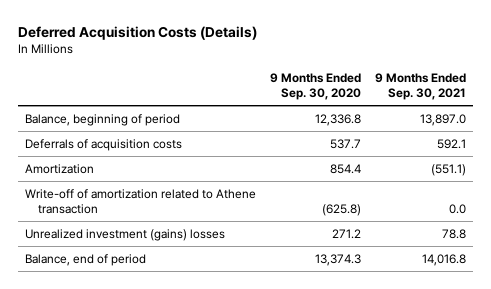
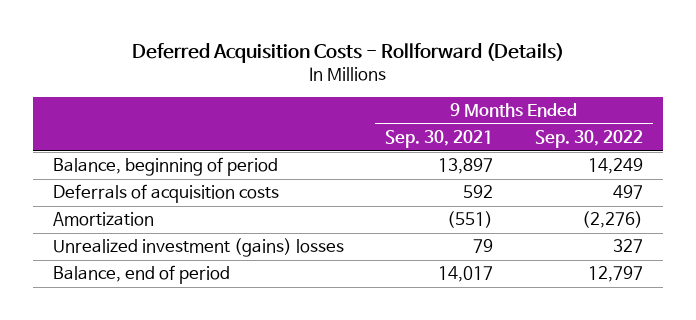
- Deferred Acquisition Costs (Details)
+ Deferred Acquisition Costs - Rollforward (Details)
- | 9 Months Ended Sep. 30, 2020 | 9 Months Ended Sep. 30, 2021
+ | 9 Months Ended Sep. 30, 2021 | 9 Months Ended Sep. 30, 2022
- Balance, beginning of period | 12,336.8 | 13,897.0
- Deferrals of acquisition costs | 537.7 | 592.1
- Amortization | 854.4 | (551.1)
- Write-off of amortization related to Athene transaction | (625.8) | 0.0
- Unrealized investment (gains) losses | 271.2 | 78.8
- Balance, end of period | 13,374.3 | 14,016.8
+ Balance, beginning of period | 13,897 | 14,249
+ Deferrals of acquisition costs | 592 | 497
+ Amortization | (551) | (2,276)
+ Unrealized investment (gains) losses | 79 | 327
+ Balance, end of period | 14,017 | 12,797

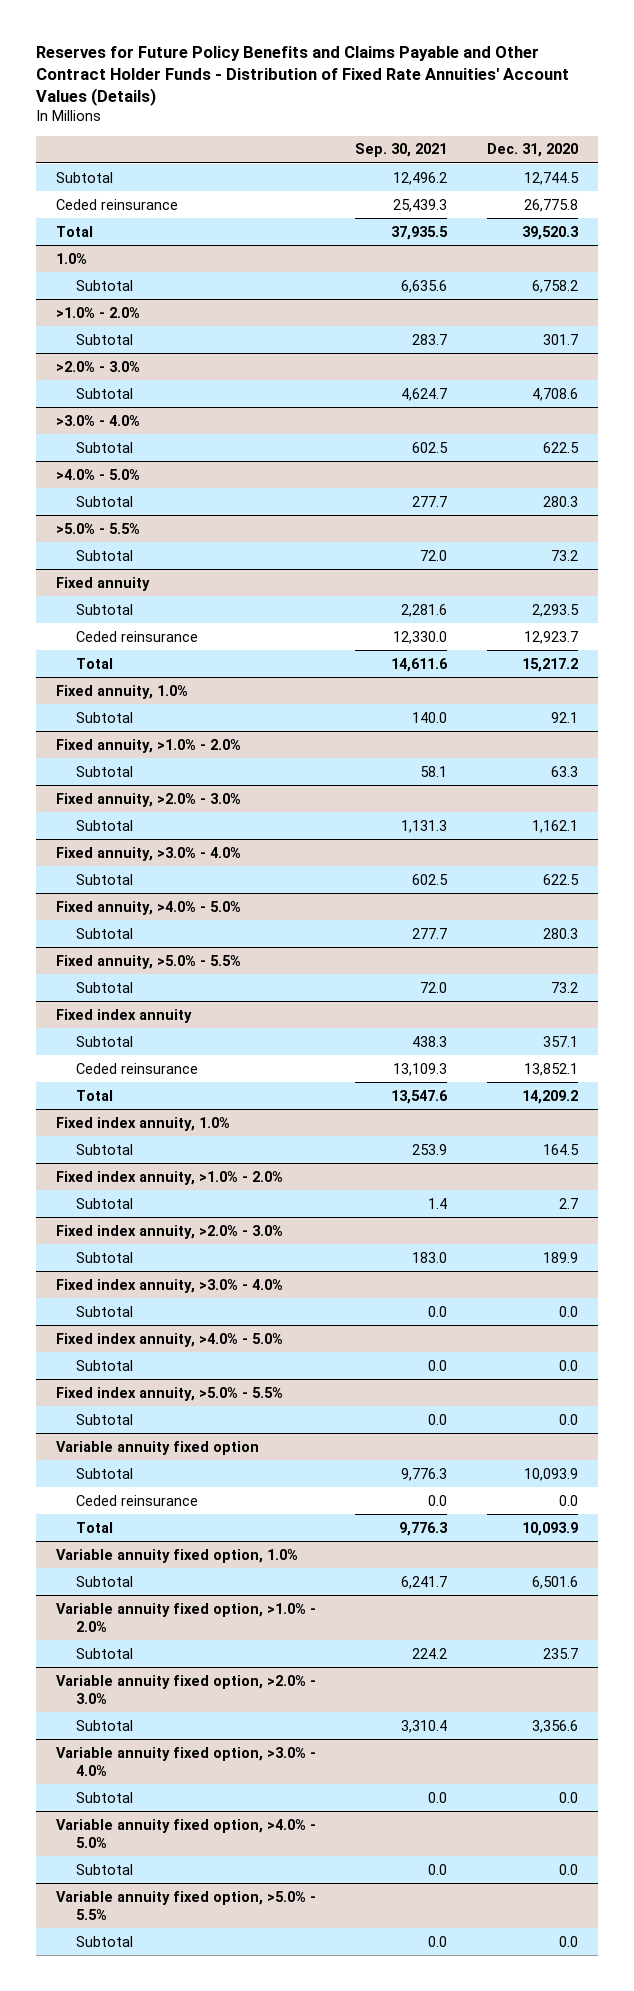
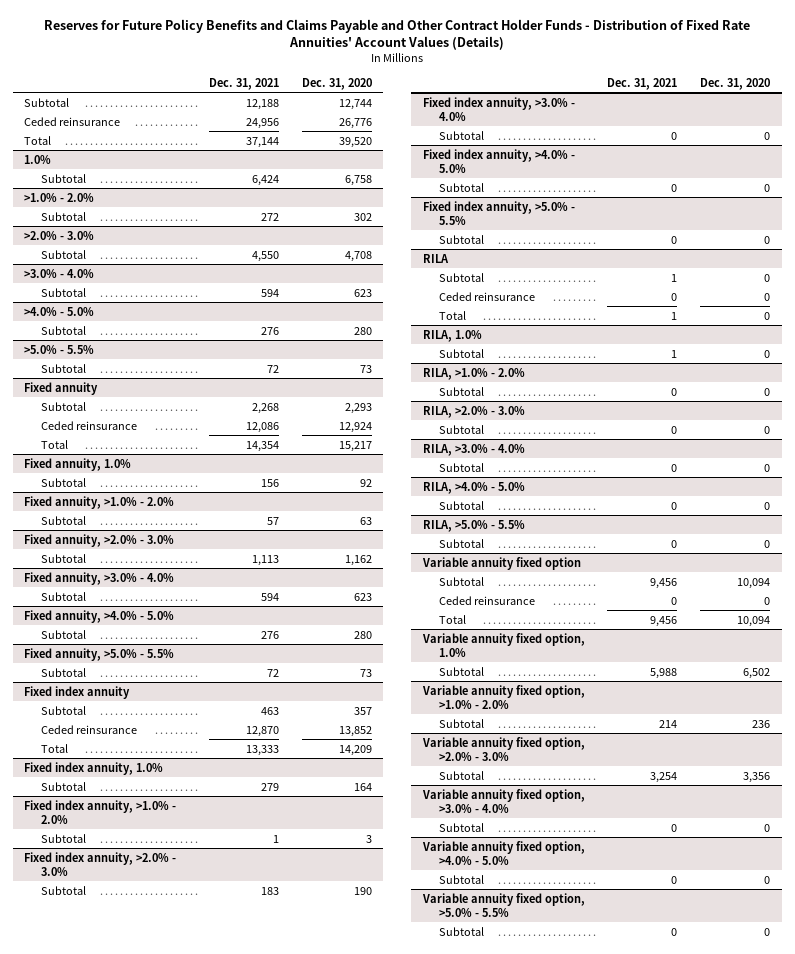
- | Sep. 30, 2021 | Dec. 31, 2020
+ | Dec. 31, 2021 | Dec. 31, 2020
- Subtotal | 12,496.2 | 12,744.5
- Ceded reinsurance | 25,439.3 | 26,775.8
- Total | 37,935.5 | 39,520.3
+ Subtotal | 12,188 | 12,744
+ Ceded reinsurance | 24,956 | 26,776
+ Total | 37,144 | 39,520
@ 1.0%
- Subtotal | 6,635.6 | 6,758.2
+ Subtotal | 6,424 | 6,758
@ >1.0% - 2.0%
- Subtotal | 283.7 | 301.7
+ Subtotal | 272 | 302
@ >2.0% - 3.0%
- Subtotal | 4,624.7 | 4,708.6
+ Subtotal | 4,550 | 4,708
@ >3.0% - 4.0%
- Subtotal | 602.5 | 622.5
+ Subtotal | 594 | 623
@ >4.0% - 5.0%
- Subtotal | 277.7 | 280.3
+ Subtotal | 276 | 280
@ >5.0% - 5.5%
- Subtotal | 72.0 | 73.2
+ Subtotal | 72 | 73
@ Fixed annuity
- Subtotal | 2,281.6 | 2,293.5
- Ceded reinsurance | 12,330.0 | 12,923.7
- Total | 14,611.6 | 15,217.2
+ Subtotal | 2,268 | 2,293
+ Ceded reinsurance | 12,086 | 12,924
+ Total | 14,354 | 15,217
@ Fixed annuity, 1.0%
- Subtotal | 140.0 | 92.1
+ Subtotal | 156 | 92
@ Fixed annuity, >1.0% - 2.0%
- Subtotal | 58.1 | 63.3
+ Subtotal | 57 | 63
@ Fixed annuity, >2.0% - 3.0%
- Subtotal | 1,131.3 | 1,162.1
+ Subtotal | 1,113 | 1,162
@ Fixed annuity, >3.0% - 4.0%
- Subtotal | 602.5 | 622.5
+ Subtotal | 594 | 623
@ Fixed annuity, >4.0% - 5.0%
- Subtotal | 277.7 | 280.3
+ Subtotal | 276 | 280
@ Fixed annuity, >5.0% - 5.5%
- Subtotal | 72.0 | 73.2
+ Subtotal | 72 | 73
@ Fixed index annuity
- Subtotal | 438.3 | 357.1
- Ceded reinsurance | 13,109.3 | 13,852.1
- Total | 13,547.6 | 14,209.2
+ Subtotal | 463 | 357
+ Ceded reinsurance | 12,870 | 13,852
+ Total | 13,333 | 14,209
@ Fixed index annuity, 1.0%
- Subtotal | 253.9 | 164.5
+ Subtotal | 279 | 164
@ Fixed index annuity, >1.0% - 2.0%
- Subtotal | 1.4 | 2.7
+ Subtotal | 1 | 3
@ Fixed index annuity, >2.0% - 3.0%
- Subtotal | 183.0 | 189.9
+ Subtotal | 183 | 190
@ Fixed index annuity, >3.0% - 4.0%
- Subtotal | 0.0 | 0.0
+ Subtotal | 0 | 0
@ Fixed index annuity, >4.0% - 5.0%
- Subtotal | 0.0 | 0.0
+ Subtotal | 0 | 0
@ Fixed index annuity, >5.0% - 5.5%
- Subtotal | 0.0 | 0.0
+ Subtotal | 0 | 0
+ RILA
+ Subtotal | 1 | 0
+ Ceded reinsurance | 0 | 0
+ Total | 1 | 0
+ RILA, 1.0%
+ Subtotal | 1 | 0
+ RILA, >1.0% - 2.0%
+ Subtotal | 0 | 0
+ RILA, >2.0% - 3.0%
+ Subtotal | 0 | 0
+ RILA, >3.0% - 4.0%
+ Subtotal | 0 | 0
+ RILA, >4.0% - 5.0%
+ Subtotal | 0 | 0
+ RILA, >5.0% - 5.5%
+ Subtotal | 0 | 0
@ Variable annuity fixed option
- Subtotal | 9,776.3 | 10,093.9
- Ceded reinsurance | 0.0 | 0.0
- Total | 9,776.3 | 10,093.9
+ Subtotal | 9,456 | 10,094
+ Ceded reinsurance | 0 | 0
+ Total | 9,456 | 10,094
@ Variable annuity fixed option, 1.0%
- Subtotal | 6,241.7 | 6,501.6
+ Subtotal | 5,988 | 6,502
@ Variable annuity fixed option, >1.0% - 2.0%
- Subtotal | 224.2 | 235.7
+ Subtotal | 214 | 236
@ Variable annuity fixed option, >2.0% - 3.0%
- Subtotal | 3,310.4 | 3,356.6
+ Subtotal | 3,254 | 3,356
@ Variable annuity fixed option, >3.0% - 4.0%
- Subtotal | 0.0 | 0.0
+ Subtotal | 0 | 0
@ Variable annuity fixed option, >4.0% - 5.0%
- Subtotal | 0.0 | 0.0
+ Subtotal | 0 | 0
@ Variable annuity fixed option, >5.0% - 5.5%
- Subtotal | 0.0 | 0.0
+ Subtotal | 0 | 0

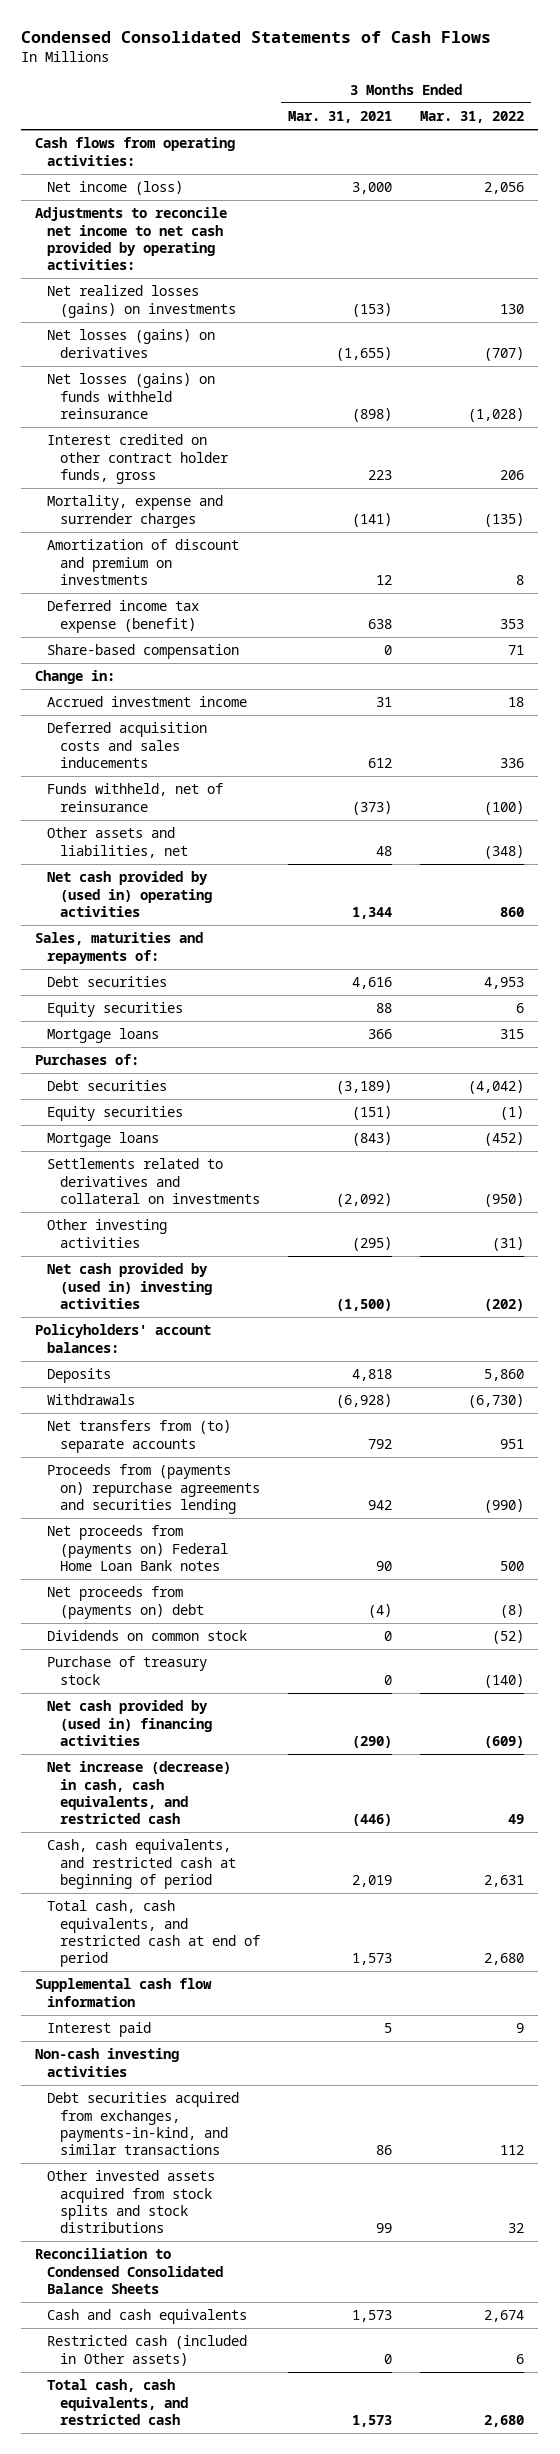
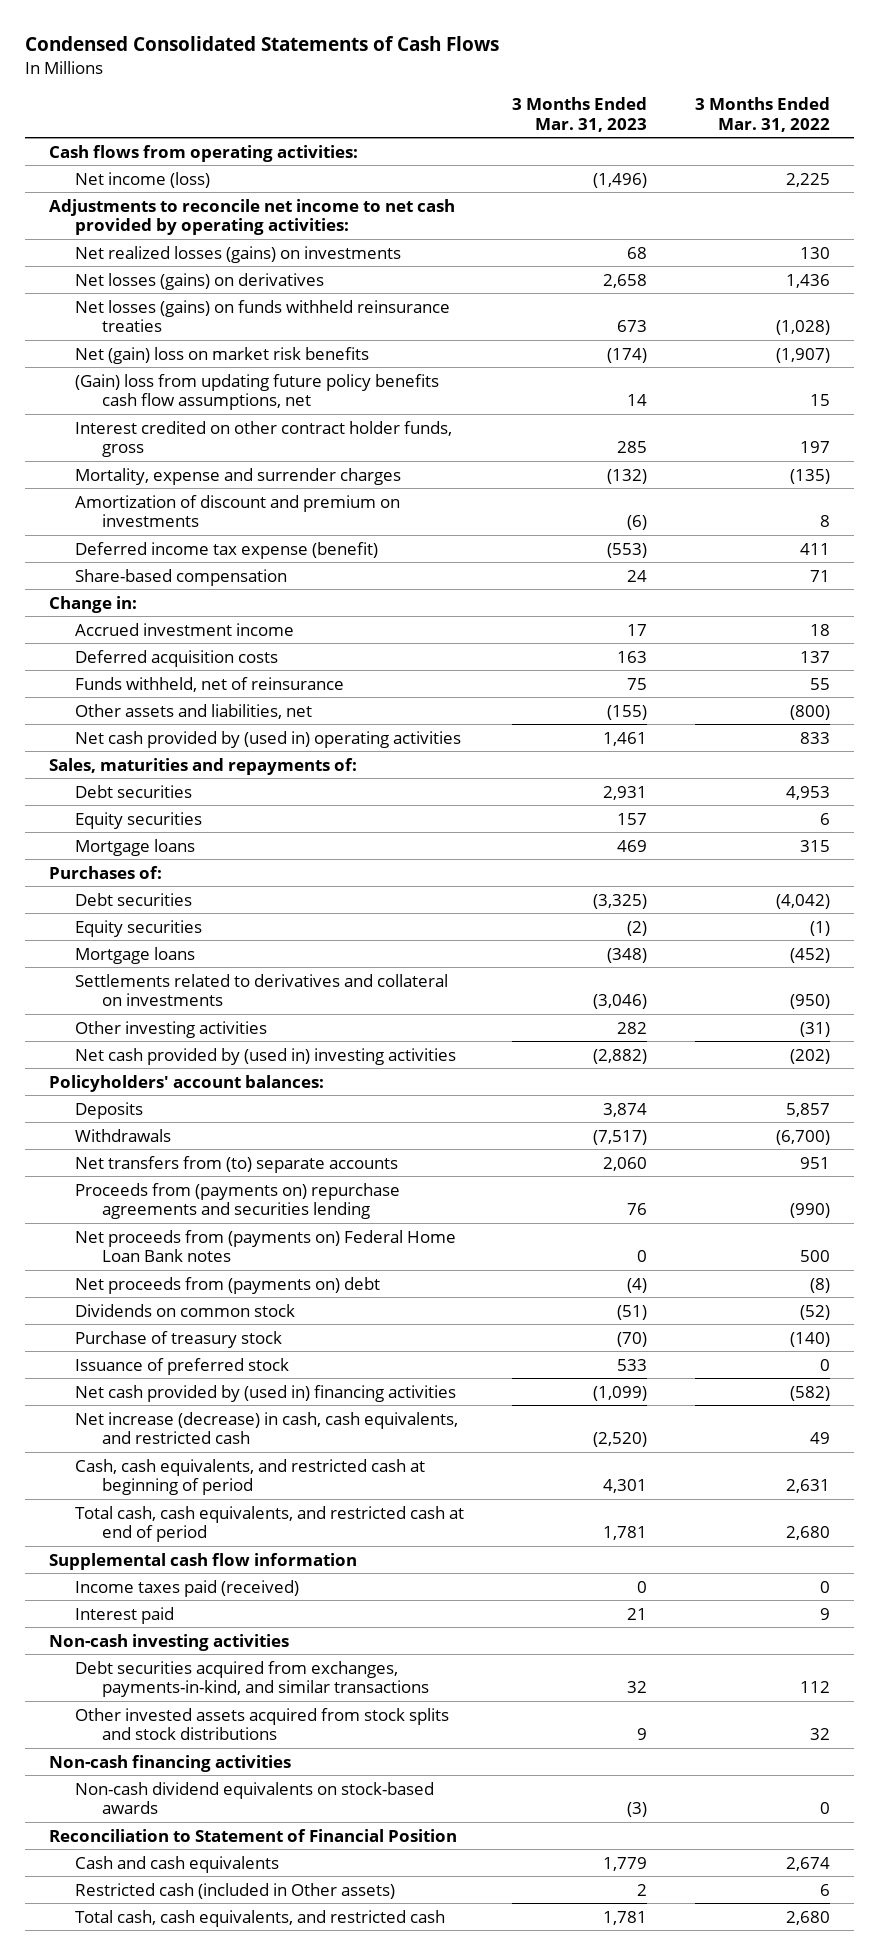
- | 3 Months Ended Mar. 31, 2021 | 3 Months Ended Mar. 31, 2022
+ | 3 Months Ended Mar. 31, 2023 | 3 Months Ended Mar. 31, 2022
- Net income (loss) | 3,000 | 2,056
+ Net income (loss) | (1,496) | 2,225
- Net losses (gains) on derivatives | (1,655) | (707)
- Net losses (gains) on funds withheld reinsurance | (898) | (1,028)
- Interest credited on other contract holder funds, gross | 223 | 206
+ Net losses (gains) on derivatives | 2,658 | 1,436
+ Net losses (gains) on funds withheld reinsurance treaties | 673 | (1,028)
+ Net (gain) loss on market risk benefits | (174) | (1,907)
+ (Gain) loss from updating future policy benefits cash flow assumptions, net | 14 | 15
+ Interest credited on other contract holder funds, gross | 285 | 197
- Deferred income tax expense (benefit) | 638 | 353
+ Deferred income tax expense (benefit) | (553) | 411
- Deferred acquisition costs and sales inducements | 612 | 336
- Funds withheld, net of reinsurance | (373) | (100)
- Other assets and liabilities, net | 48 | (348)
- Net cash provided by (used in) operating activities | 1,344 | 860
+ Deferred acquisition costs | 163 | 137
+ Funds withheld, net of reinsurance | 75 | 55
+ Other assets and liabilities, net | (155) | (800)
+ Net cash provided by (used in) operating activities | 1,461 | 833
- Deposits | 4,818 | 5,860
- Withdrawals | (6,928) | (6,730)
+ Deposits | 3,874 | 5,857
+ Withdrawals | (7,517) | (6,700)
- Net cash provided by (used in) financing activities | (290) | (609)
+ Issuance of preferred stock | 533 | 0
+ Net cash provided by (used in) financing activities | (1,099) | (582)
+ Income taxes paid (received) | 0 | 0
- Reconciliation to Condensed Consolidated Balance Sheets
+ Non-cash financing activities
+ Non-cash dividend equivalents on stock-based awards | (3) | 0
+ Reconciliation to Statement of Financial Position

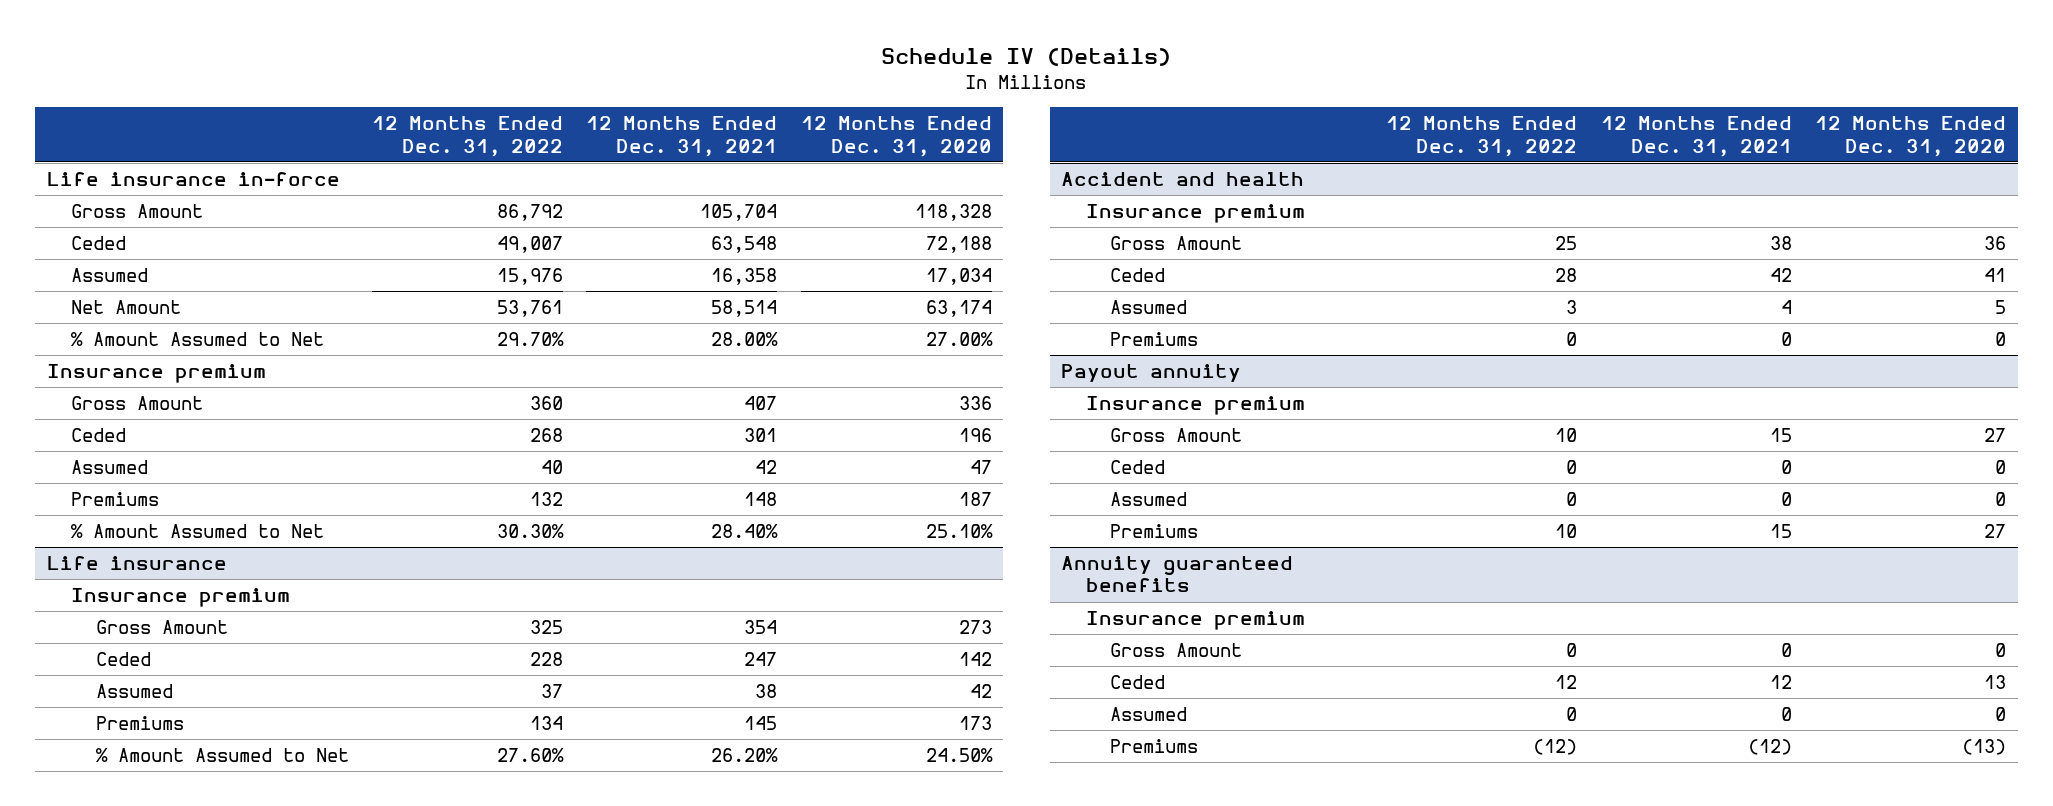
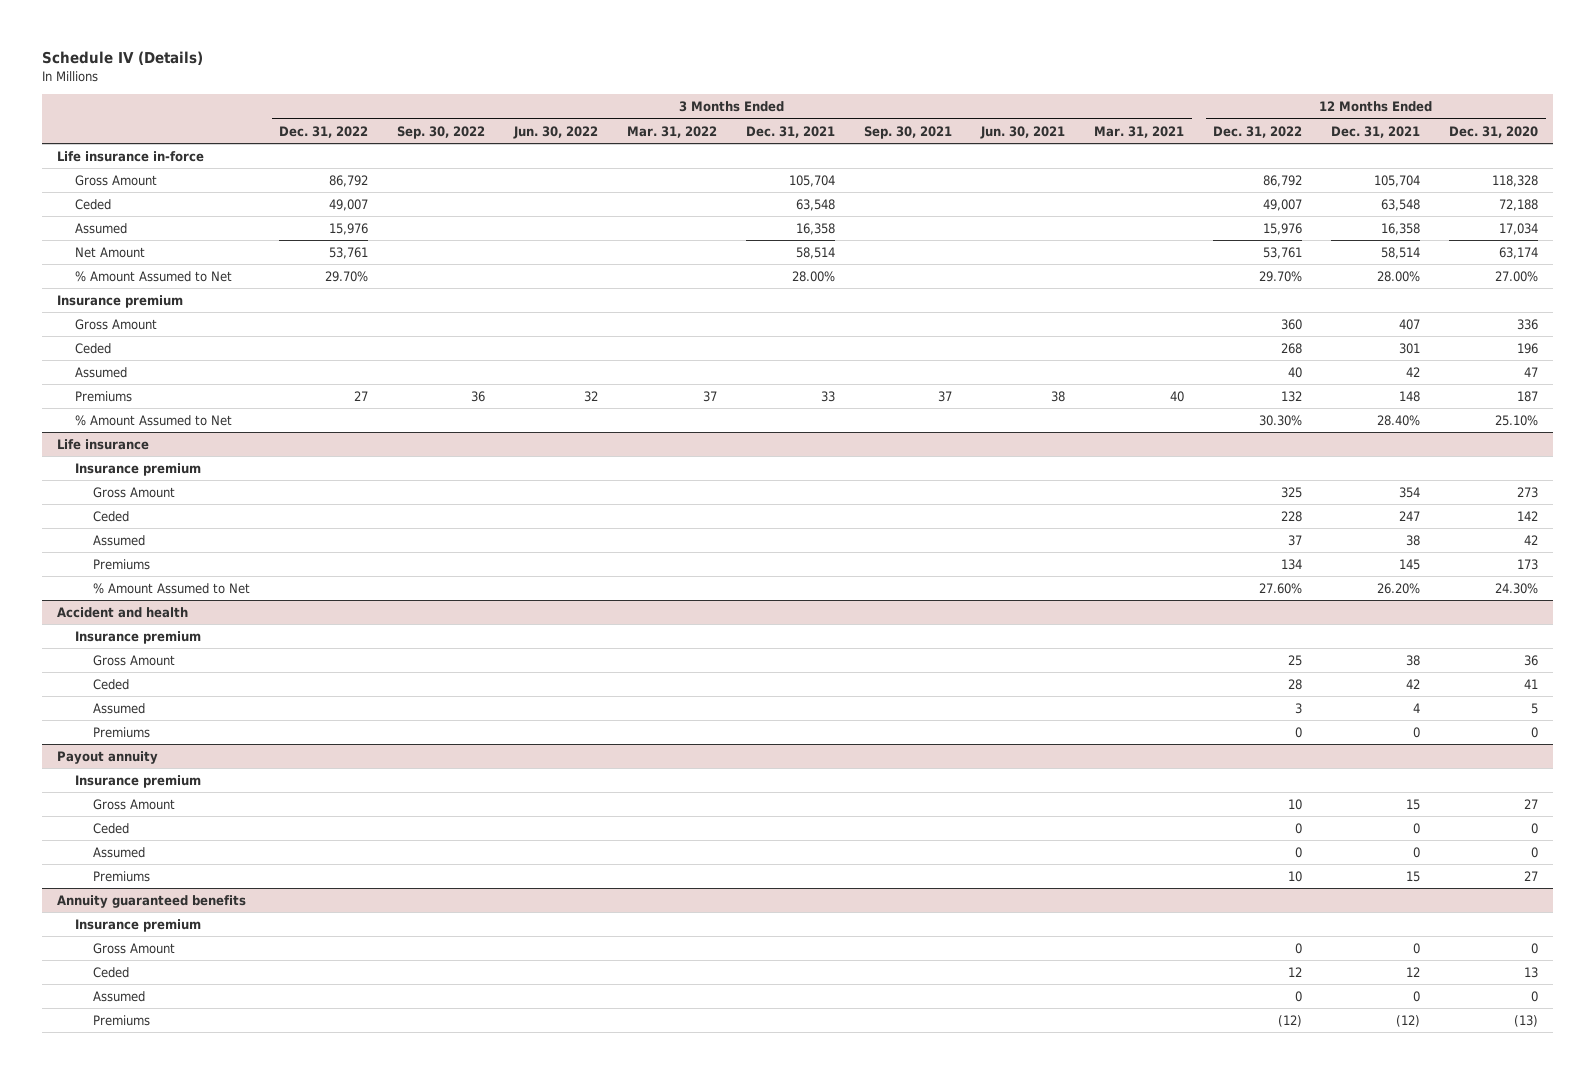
- | 12 Months Ended Dec. 31, 2022 | 12 Months Ended Dec. 31, 2021 | 12 Months Ended Dec. 31, 2020
+ | 3 Months Ended Dec. 31, 2022 | 3 Months Ended Sep. 30, 2022 | 3 Months Ended Jun. 30, 2022 | 3 Months Ended Mar. 31, 2022 | 3 Months Ended Dec. 31, 2021 | 3 Months Ended Sep. 30, 2021 | 3 Months Ended Jun. 30, 2021 | 3 Months Ended Mar. 31, 2021 | 12 Months Ended Dec. 31, 2022 | 12 Months Ended Dec. 31, 2021 | 12 Months Ended Dec. 31, 2020
@ Life insurance
- % Amount Assumed to Net | 27.60% | 26.20% | 24.50%
+ % Amount Assumed to Net | | | | | | | | | 27.60% | 26.20% | 24.30%

